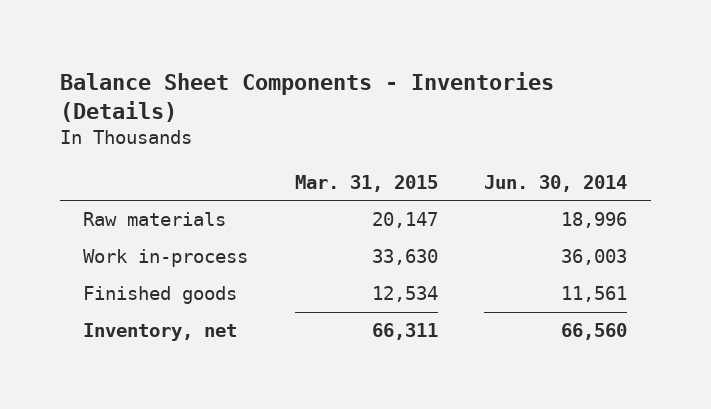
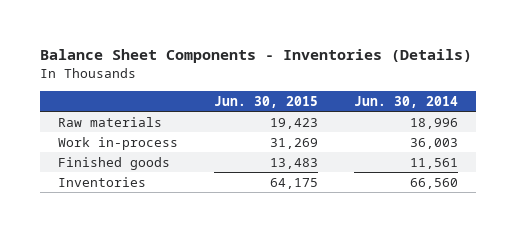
- | Mar. 31, 2015 | Jun. 30, 2014
+ | Jun. 30, 2015 | Jun. 30, 2014
- Inventory, net | 66,311 | 66,560
+ Inventories | 64,175 | 66,560

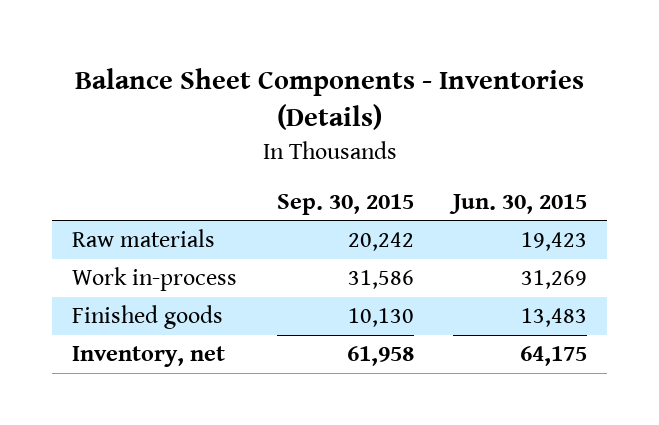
- | Jun. 30, 2015 | Jun. 30, 2014
+ | Sep. 30, 2015 | Jun. 30, 2015
- Inventories | 64,175 | 66,560
+ Inventory, net | 61,958 | 64,175

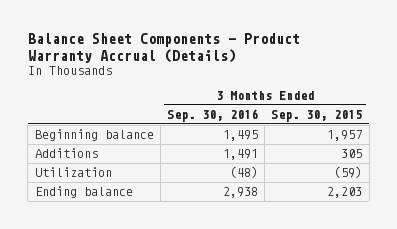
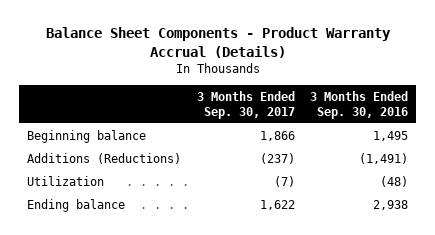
- | 3 Months Ended Sep. 30, 2016 | 3 Months Ended Sep. 30, 2015
+ | 3 Months Ended Sep. 30, 2017 | 3 Months Ended Sep. 30, 2016
- Additions | 1,491 | 305
+ Additions (Reductions) | (237) | (1,491)

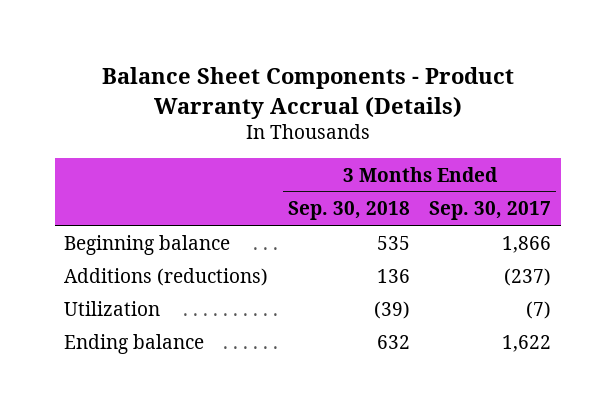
- | 3 Months Ended Sep. 30, 2017 | 3 Months Ended Sep. 30, 2016
+ | 3 Months Ended Sep. 30, 2018 | 3 Months Ended Sep. 30, 2017
- Additions (Reductions) | (237) | (1,491)
+ Additions (reductions) | 136 | (237)

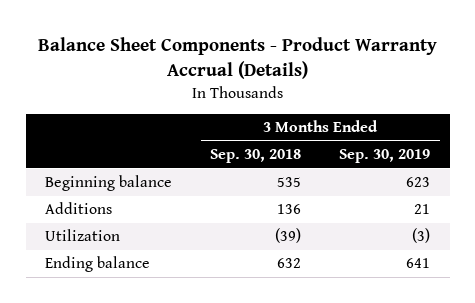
- | 3 Months Ended Sep. 30, 2018 | 3 Months Ended Sep. 30, 2017
+ | 3 Months Ended Sep. 30, 2018 | 3 Months Ended Sep. 30, 2019
- Additions (reductions) | 136 | (237)
+ Additions | 136 | 21

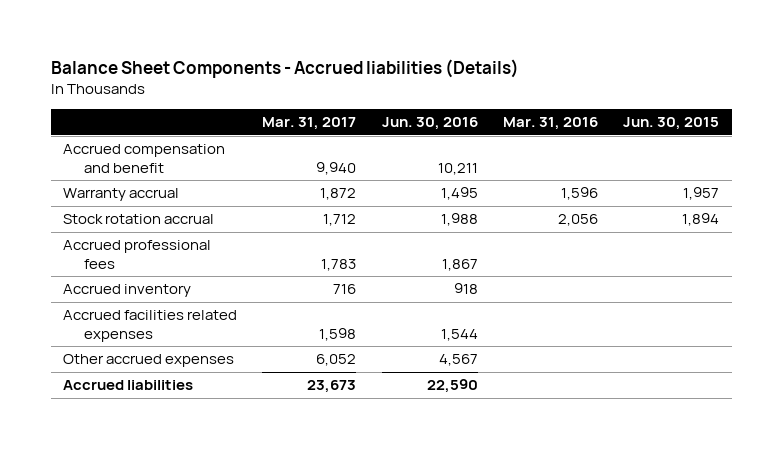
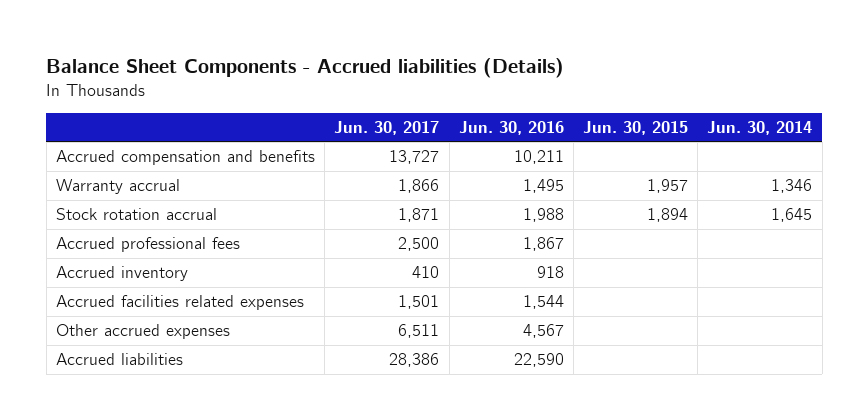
- | Mar. 31, 2017 | Jun. 30, 2016 | Mar. 31, 2016 | Jun. 30, 2015
+ | Jun. 30, 2017 | Jun. 30, 2016 | Jun. 30, 2015 | Jun. 30, 2014
- Accrued compensation and benefit | 9,940 | 10,211 | |
+ Accrued compensation and benefits | 13,727 | 10,211 | |

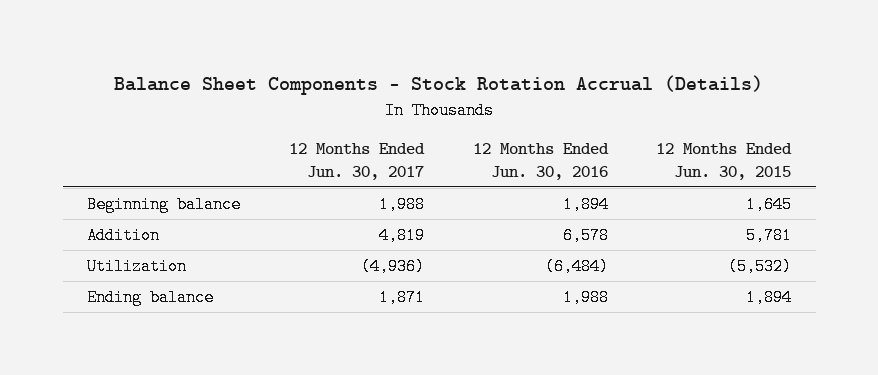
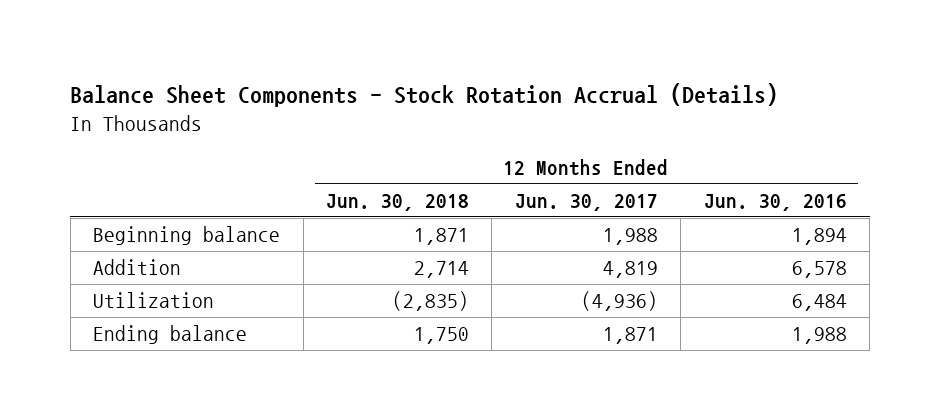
- | 12 Months Ended Jun. 30, 2017 | 12 Months Ended Jun. 30, 2016 | 12 Months Ended Jun. 30, 2015
+ | 12 Months Ended Jun. 30, 2018 | 12 Months Ended Jun. 30, 2017 | 12 Months Ended Jun. 30, 2016
- Utilization | (4,936) | (6,484) | (5,532)
+ Utilization | (2,835) | (4,936) | 6,484

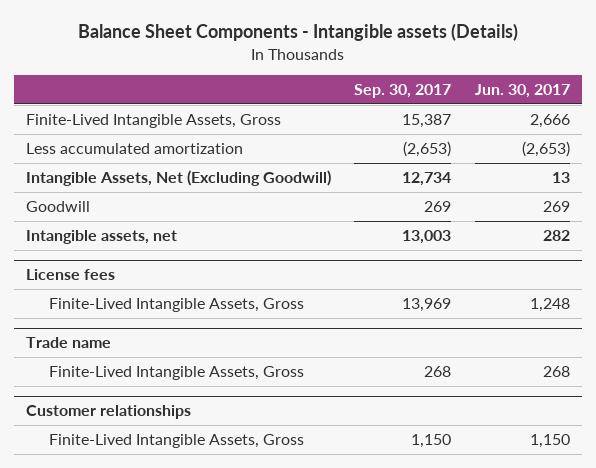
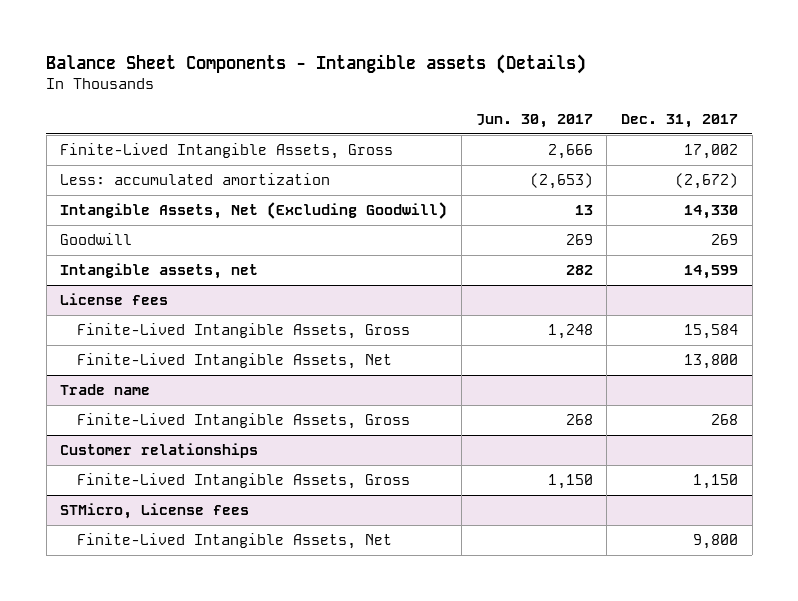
- | Sep. 30, 2017 | Jun. 30, 2017
+ | Jun. 30, 2017 | Dec. 31, 2017
- Less accumulated amortization | (2,653) | (2,653)
+ Less: accumulated amortization | (2,653) | (2,672)
@ License fees
+ Finite-Lived Intangible Assets, Net | | 13,800
+ STMicro, License fees
+ Finite-Lived Intangible Assets, Net | | 9,800

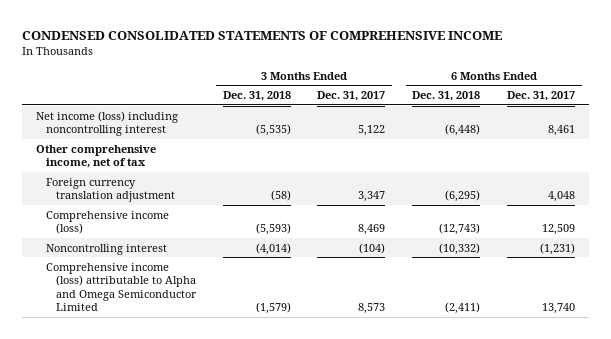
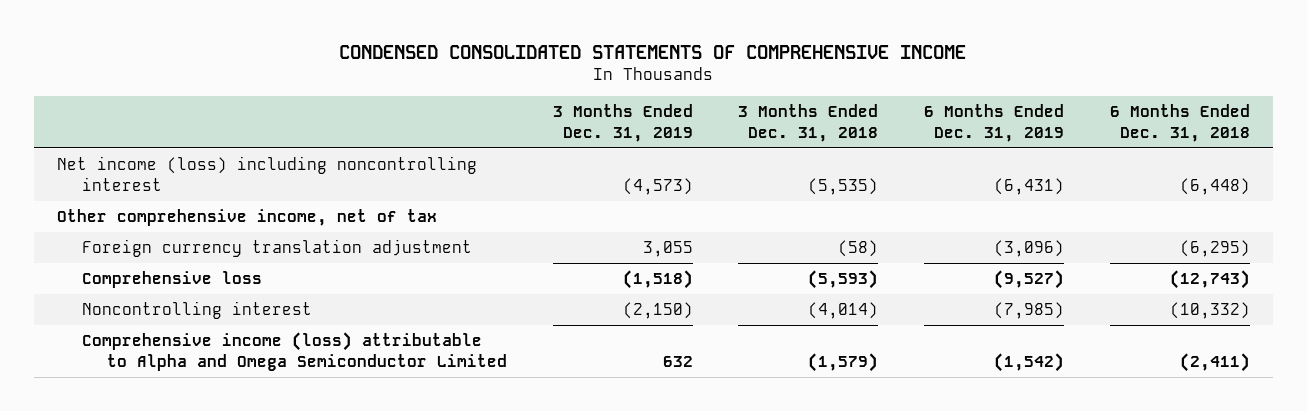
- | 3 Months Ended Dec. 31, 2018 | 3 Months Ended Dec. 31, 2017 | 6 Months Ended Dec. 31, 2018 | 6 Months Ended Dec. 31, 2017
+ | 3 Months Ended Dec. 31, 2019 | 3 Months Ended Dec. 31, 2018 | 6 Months Ended Dec. 31, 2019 | 6 Months Ended Dec. 31, 2018
- Comprehensive income (loss) | (5,593) | 8,469 | (12,743) | 12,509
+ Comprehensive loss | (1,518) | (5,593) | (9,527) | (12,743)

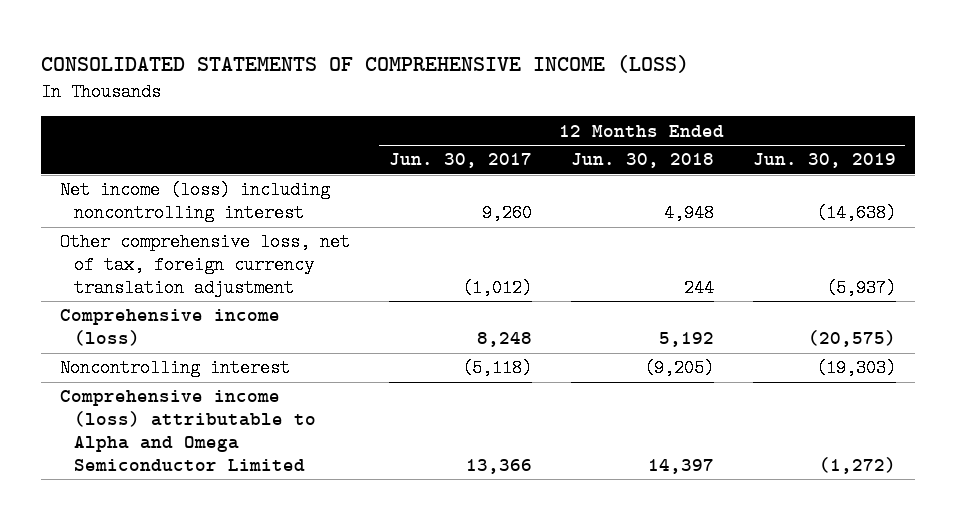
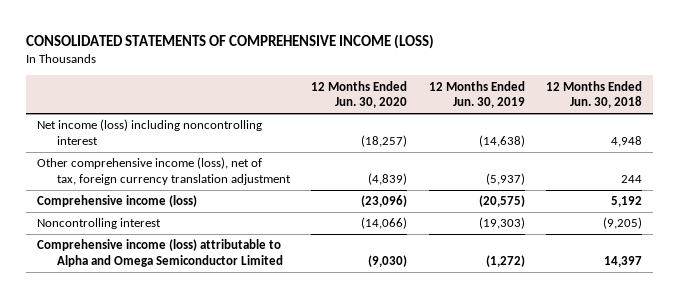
- | 12 Months Ended Jun. 30, 2017 | 12 Months Ended Jun. 30, 2018 | 12 Months Ended Jun. 30, 2019
+ | 12 Months Ended Jun. 30, 2020 | 12 Months Ended Jun. 30, 2019 | 12 Months Ended Jun. 30, 2018
- Other comprehensive loss, net of tax, foreign currency translation adjustment | (1,012) | 244 | (5,937)
+ Other comprehensive income (loss), net of tax, foreign currency translation adjustment | (4,839) | (5,937) | 244

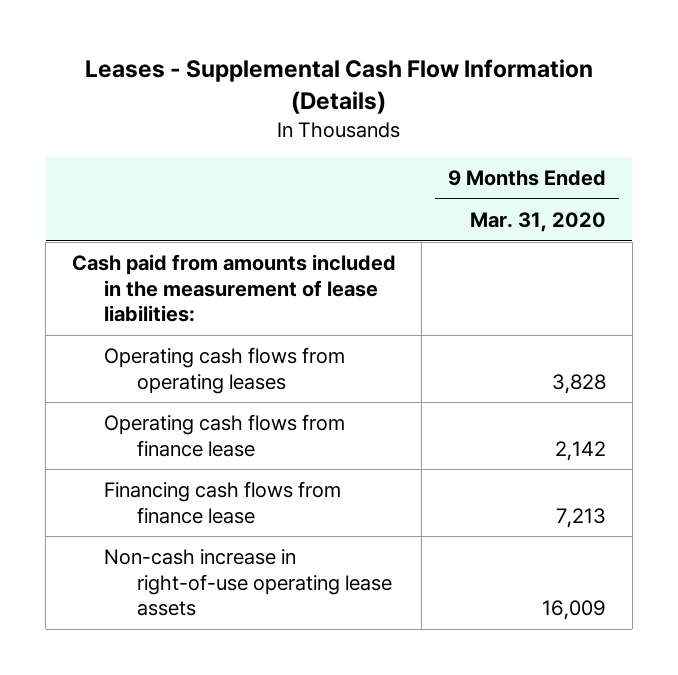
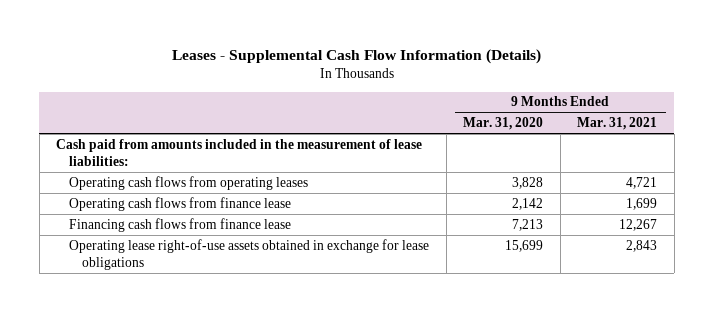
- | 9 Months Ended Mar. 31, 2020
+ | 9 Months Ended Mar. 31, 2020 | 9 Months Ended Mar. 31, 2021
- Non-cash increase in right-of-use operating lease assets | 16,009
+ Operating lease right-of-use assets obtained in exchange for lease obligations | 15,699 | 2,843

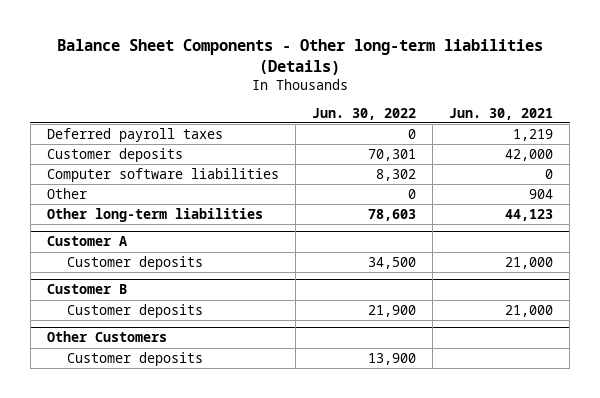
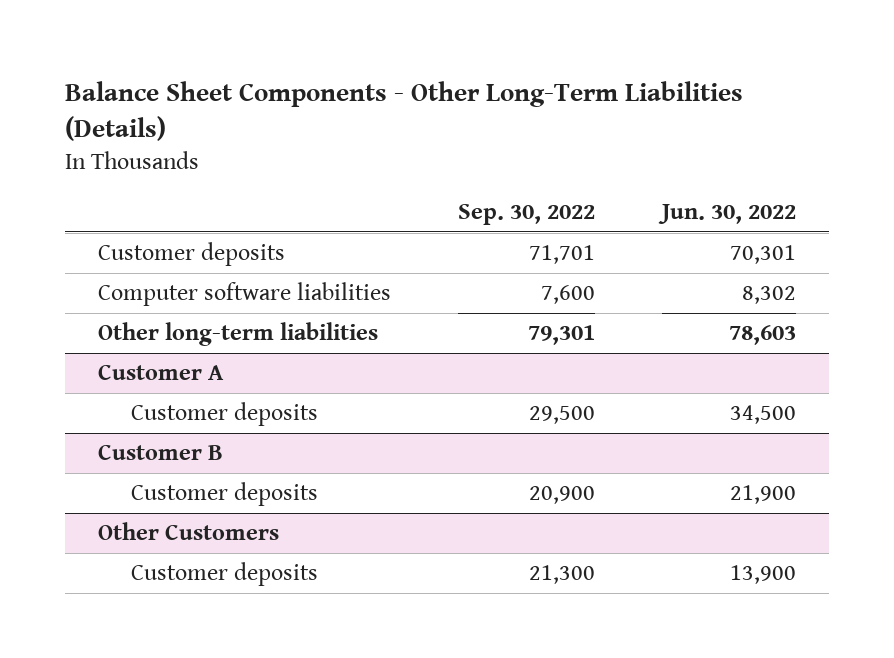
- Balance Sheet Components - Other long-term liabilities (Details)
+ Balance Sheet Components - Other Long-Term Liabilities (Details)
- | Jun. 30, 2022 | Jun. 30, 2021
+ | Sep. 30, 2022 | Jun. 30, 2022
- Deferred payroll taxes | 0 | 1,219
- Other | 0 | 904

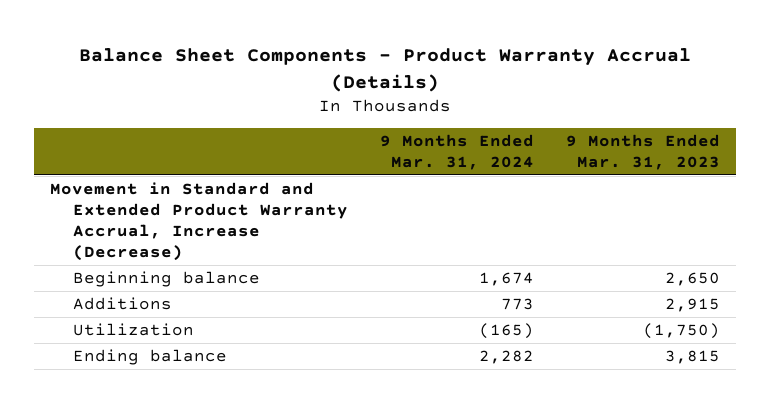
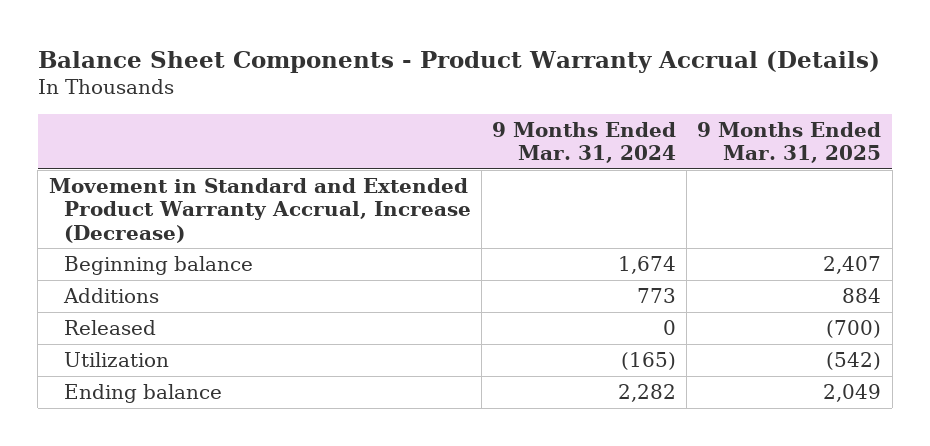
- | 9 Months Ended Mar. 31, 2024 | 9 Months Ended Mar. 31, 2023
+ | 9 Months Ended Mar. 31, 2024 | 9 Months Ended Mar. 31, 2025
+ Released | 0 | (700)

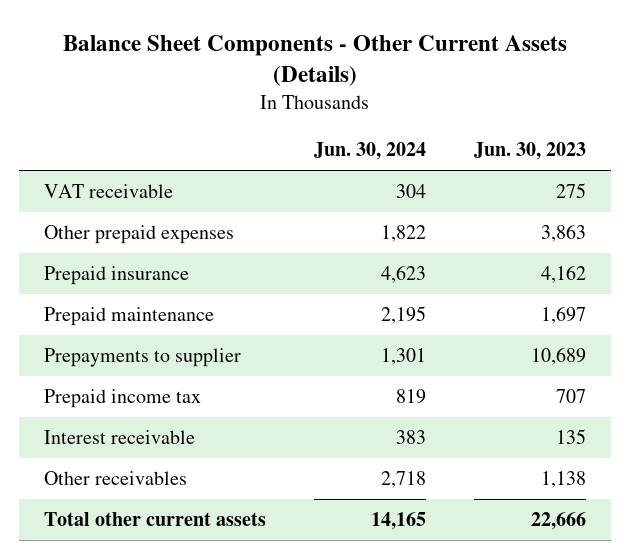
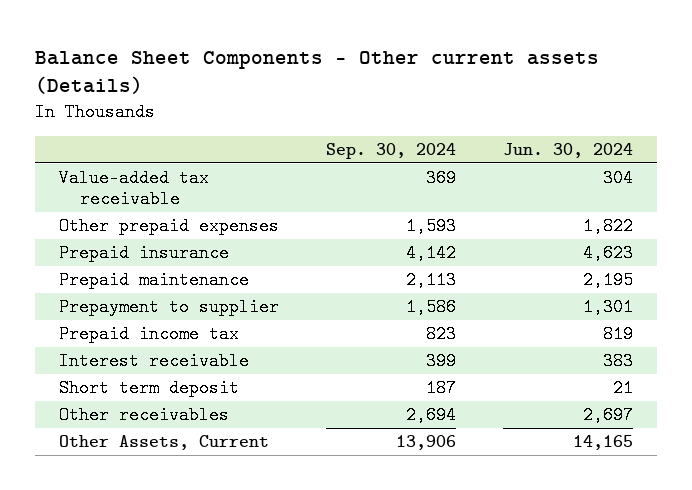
- Balance Sheet Components - Other Current Assets (Details)
+ Balance Sheet Components - Other current assets (Details)
- | Jun. 30, 2024 | Jun. 30, 2023
+ | Sep. 30, 2024 | Jun. 30, 2024
- VAT receivable | 304 | 275
+ Value-added tax receivable | 369 | 304
- Prepayments to supplier | 1,301 | 10,689
+ Prepayment to supplier | 1,586 | 1,301
- Other receivables | 2,718 | 1,138
- Total other current assets | 14,165 | 22,666
+ Short term deposit | 187 | 21
+ Other receivables | 2,694 | 2,697
+ Other Assets, Current | 13,906 | 14,165

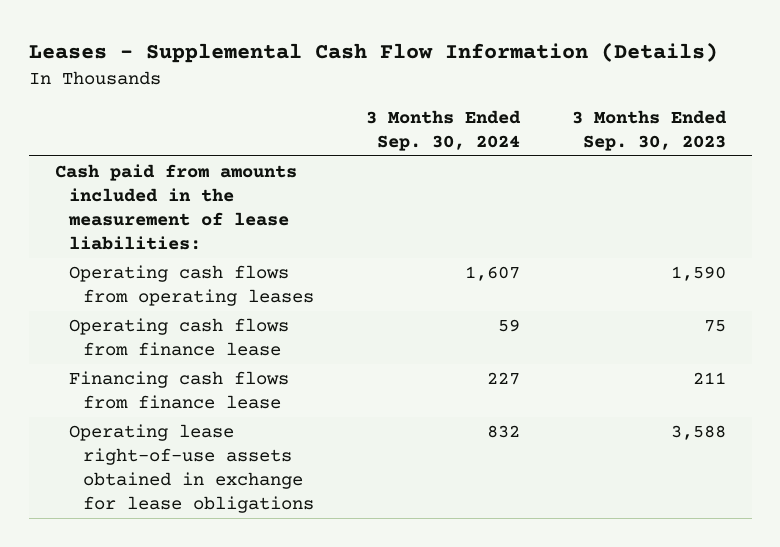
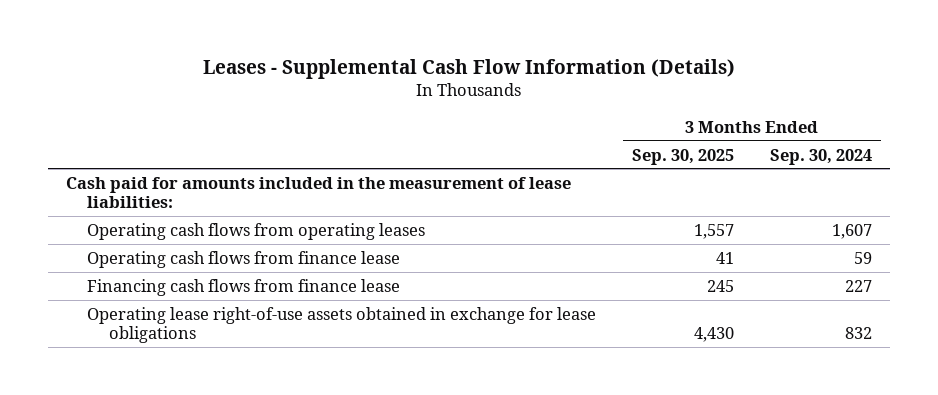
- | 3 Months Ended Sep. 30, 2024 | 3 Months Ended Sep. 30, 2023
+ | 3 Months Ended Sep. 30, 2025 | 3 Months Ended Sep. 30, 2024
- Cash paid from amounts included in the measurement of lease liabilities:
+ Cash paid for amounts included in the measurement of lease liabilities:

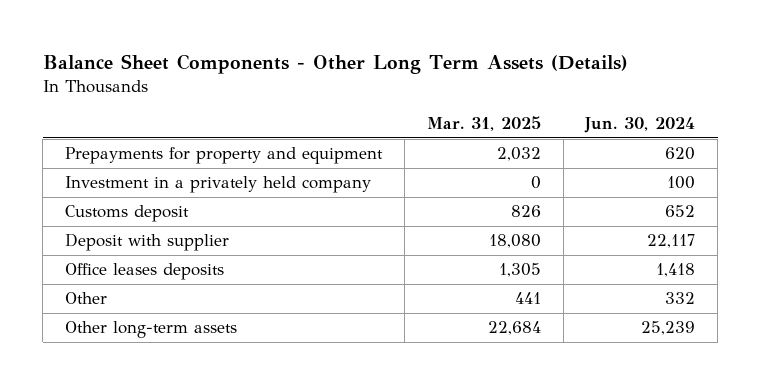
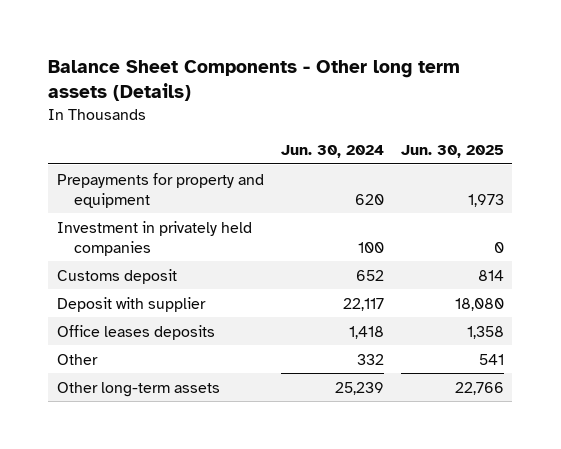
- Balance Sheet Components - Other Long Term Assets (Details)
+ Balance Sheet Components - Other long term assets (Details)
- | Mar. 31, 2025 | Jun. 30, 2024
+ | Jun. 30, 2024 | Jun. 30, 2025
- Investment in a privately held company | 0 | 100
+ Investment in privately held companies | 100 | 0

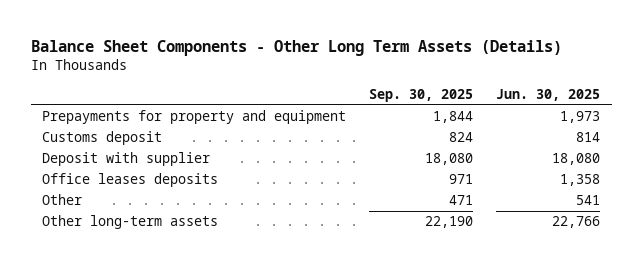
- Balance Sheet Components - Other long term assets (Details)
+ Balance Sheet Components - Other Long Term Assets (Details)
- | Jun. 30, 2024 | Jun. 30, 2025
+ | Sep. 30, 2025 | Jun. 30, 2025
- Investment in privately held companies | 100 | 0

